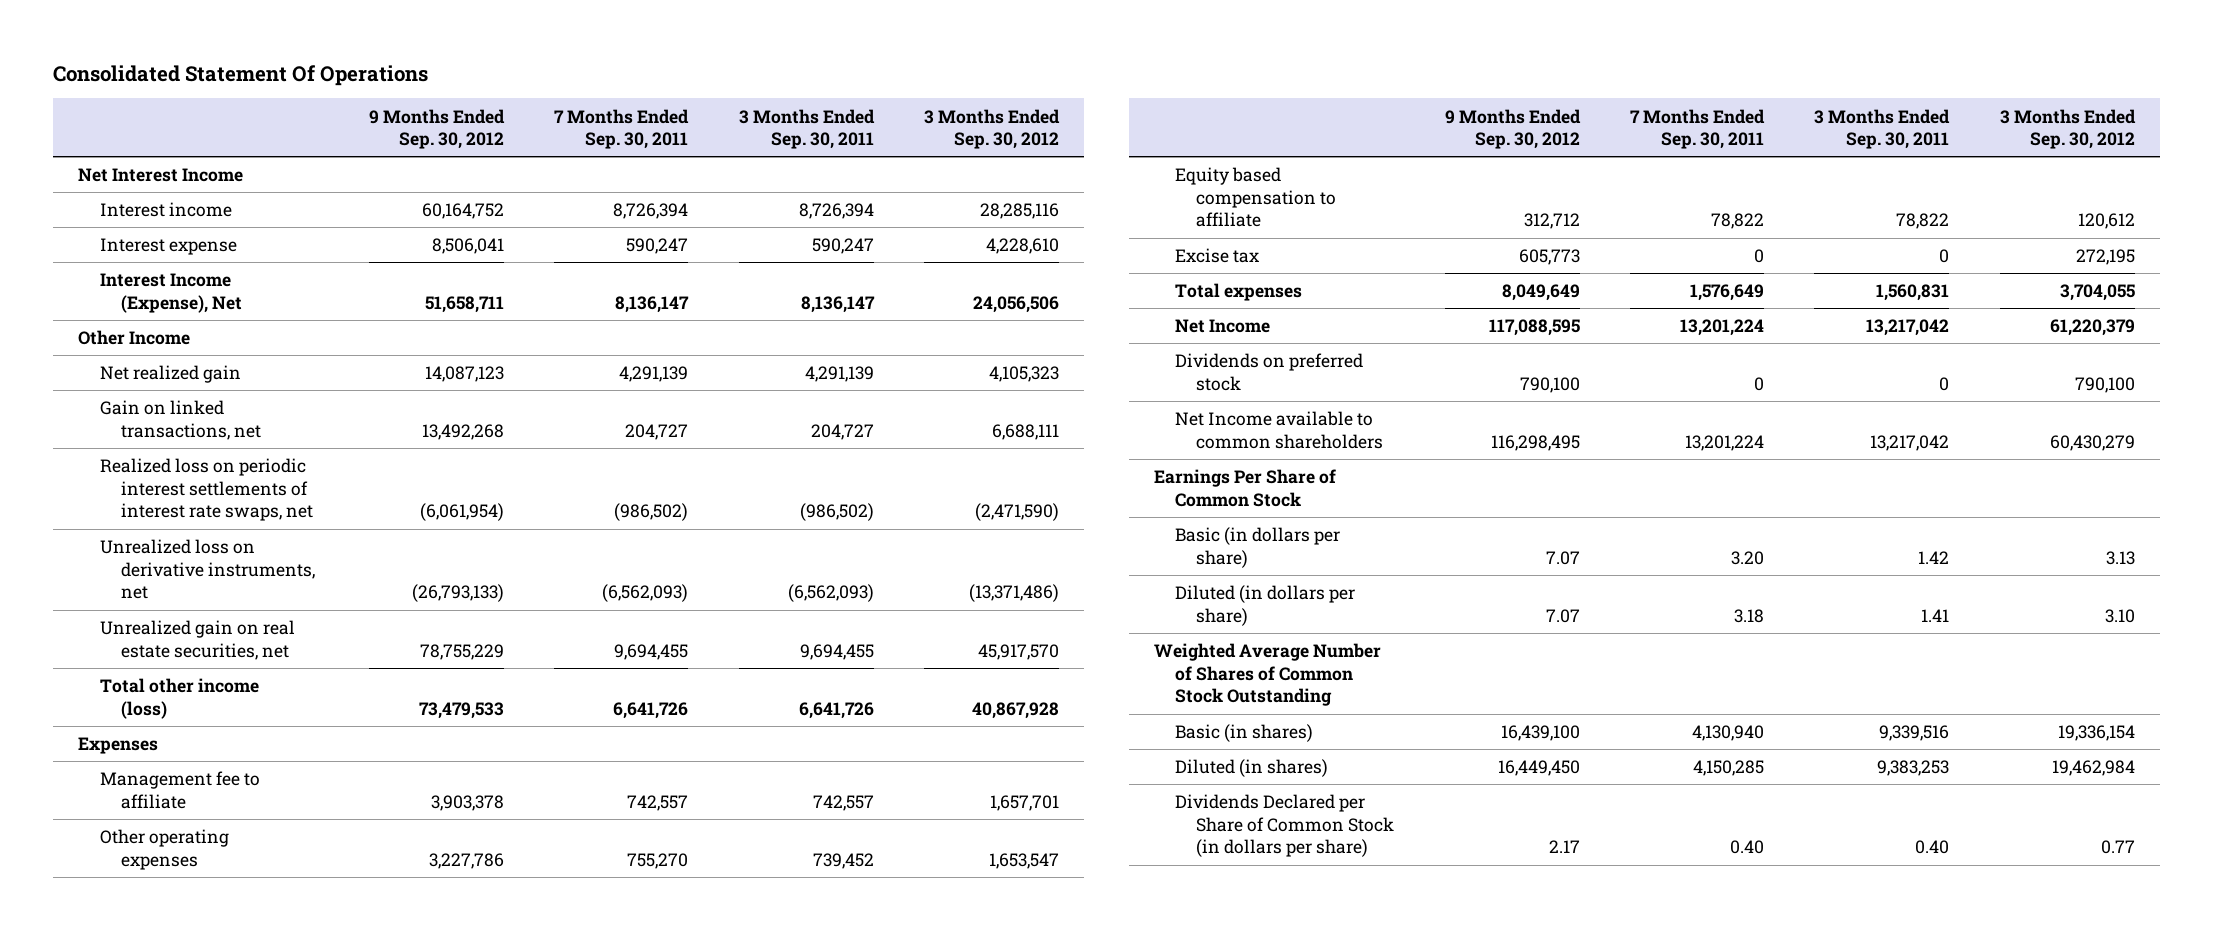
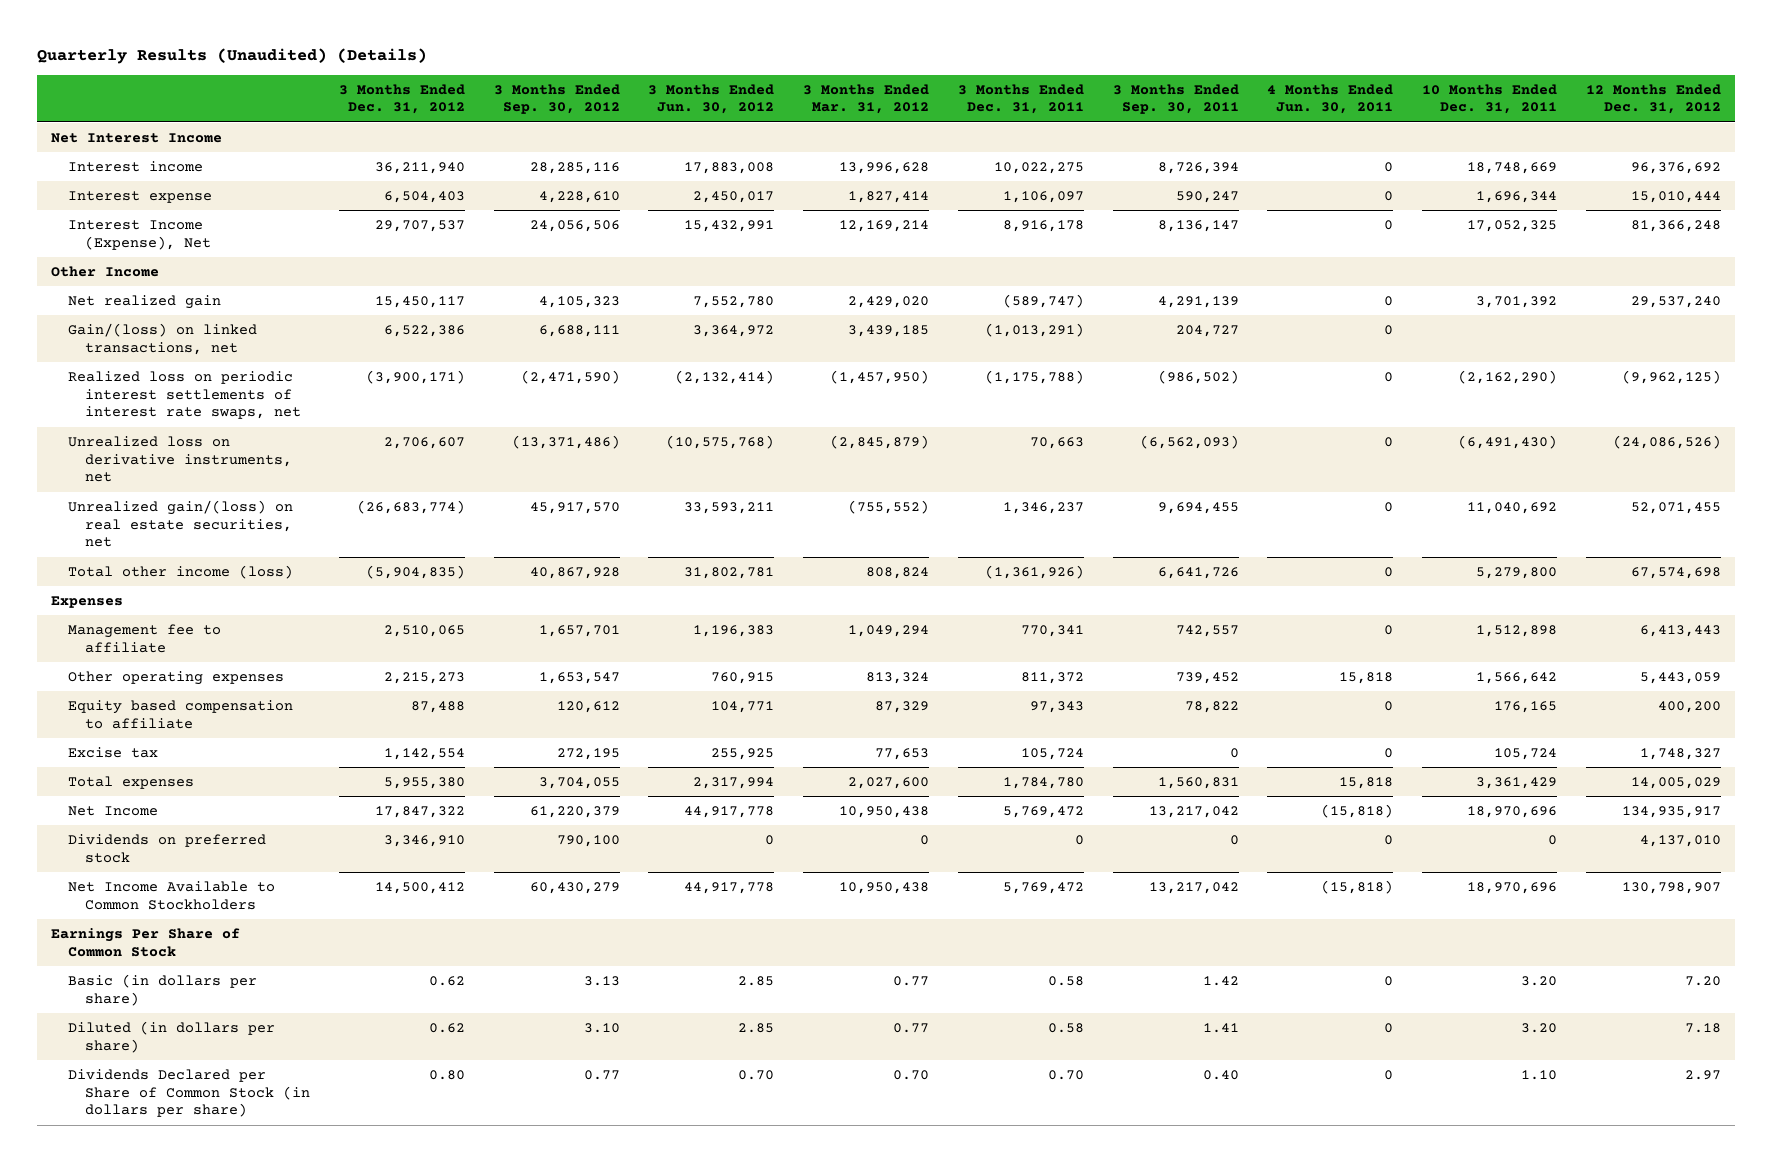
- Consolidated Statement Of Operations
+ Quarterly Results (Unaudited) (Details)
- | 9 Months Ended Sep. 30, 2012 | 7 Months Ended Sep. 30, 2011 | 3 Months Ended Sep. 30, 2011 | 3 Months Ended Sep. 30, 2012
+ | 3 Months Ended Dec. 31, 2012 | 3 Months Ended Sep. 30, 2012 | 3 Months Ended Jun. 30, 2012 | 3 Months Ended Mar. 31, 2012 | 3 Months Ended Dec. 31, 2011 | 3 Months Ended Sep. 30, 2011 | 4 Months Ended Jun. 30, 2011 | 10 Months Ended Dec. 31, 2011 | 12 Months Ended Dec. 31, 2012
- Gain on linked transactions, net | 13,492,268 | 204,727 | 204,727 | 6,688,111
+ Gain/(loss) on linked transactions, net | 6,522,386 | 6,688,111 | 3,364,972 | 3,439,185 | (1,013,291) | 204,727 | 0 | |
- Unrealized gain on real estate securities, net | 78,755,229 | 9,694,455 | 9,694,455 | 45,917,570
+ Unrealized gain/(loss) on real estate securities, net | (26,683,774) | 45,917,570 | 33,593,211 | (755,552) | 1,346,237 | 9,694,455 | 0 | 11,040,692 | 52,071,455
- Net Income available to common shareholders | 116,298,495 | 13,201,224 | 13,217,042 | 60,430,279
+ Net Income Available to Common Stockholders | 14,500,412 | 60,430,279 | 44,917,778 | 10,950,438 | 5,769,472 | 13,217,042 | (15,818) | 18,970,696 | 130,798,907
- Weighted Average Number of Shares of Common Stock Outstanding
- Basic (in shares) | 16,439,100 | 4,130,940 | 9,339,516 | 19,336,154
- Diluted (in shares) | 16,449,450 | 4,150,285 | 9,383,253 | 19,462,984

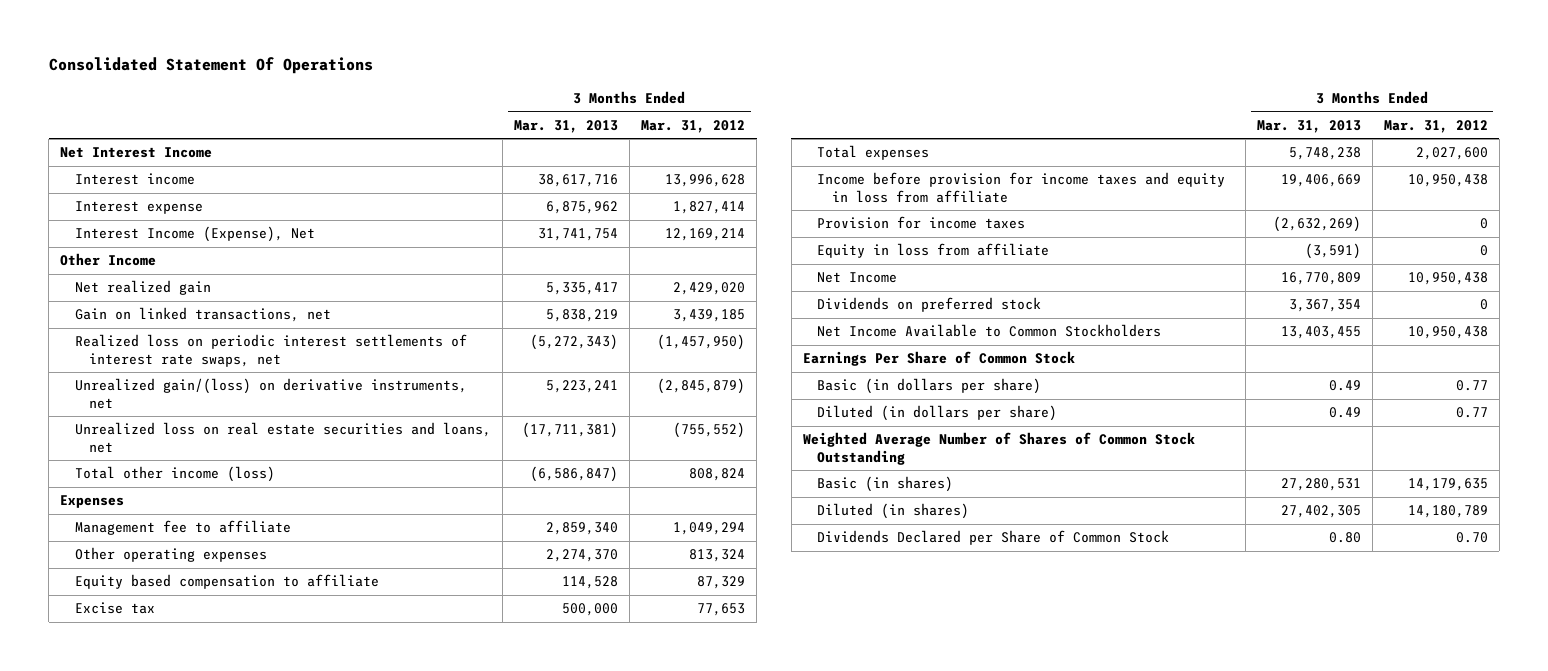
- Quarterly Results (Unaudited) (Details)
+ Consolidated Statement Of Operations
- | 3 Months Ended Dec. 31, 2012 | 3 Months Ended Sep. 30, 2012 | 3 Months Ended Jun. 30, 2012 | 3 Months Ended Mar. 31, 2012 | 3 Months Ended Dec. 31, 2011 | 3 Months Ended Sep. 30, 2011 | 4 Months Ended Jun. 30, 2011 | 10 Months Ended Dec. 31, 2011 | 12 Months Ended Dec. 31, 2012
+ | 3 Months Ended Mar. 31, 2013 | 3 Months Ended Mar. 31, 2012
- Gain/(loss) on linked transactions, net | 6,522,386 | 6,688,111 | 3,364,972 | 3,439,185 | (1,013,291) | 204,727 | 0 | |
+ Gain on linked transactions, net | 5,838,219 | 3,439,185
- Unrealized loss on derivative instruments, net | 2,706,607 | (13,371,486) | (10,575,768) | (2,845,879) | 70,663 | (6,562,093) | 0 | (6,491,430) | (24,086,526)
- Unrealized gain/(loss) on real estate securities, net | (26,683,774) | 45,917,570 | 33,593,211 | (755,552) | 1,346,237 | 9,694,455 | 0 | 11,040,692 | 52,071,455
+ Unrealized gain/(loss) on derivative instruments, net | 5,223,241 | (2,845,879)
+ Unrealized loss on real estate securities and loans, net | (17,711,381) | (755,552)
+ Income before provision for income taxes and equity in loss from affiliate | 19,406,669 | 10,950,438
+ Provision for income taxes | (2,632,269) | 0
+ Equity in loss from affiliate | (3,591) | 0
- Dividends Declared per Share of Common Stock (in dollars per share) | 0.80 | 0.77 | 0.70 | 0.70 | 0.70 | 0.40 | 0 | 1.10 | 2.97
+ Weighted Average Number of Shares of Common Stock Outstanding
+ Basic (in shares) | 27,280,531 | 14,179,635
+ Diluted (in shares) | 27,402,305 | 14,180,789
+ Dividends Declared per Share of Common Stock | 0.80 | 0.70

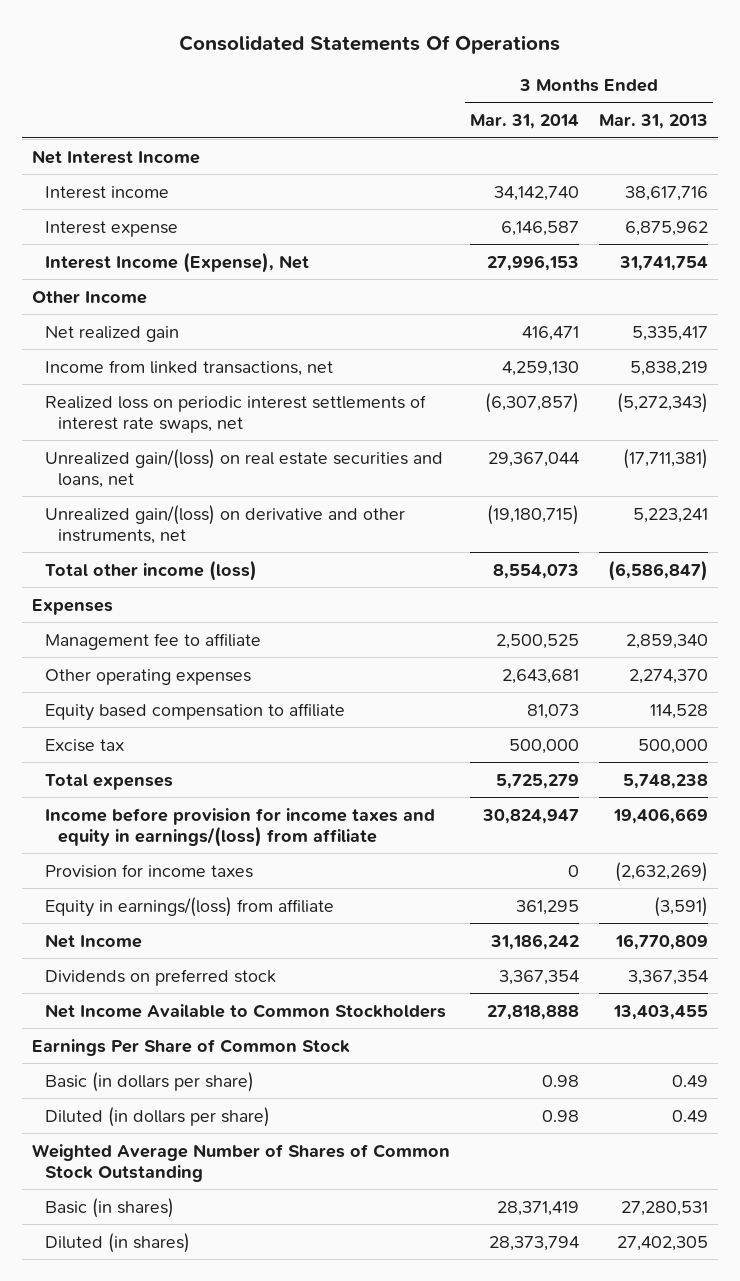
- Consolidated Statement Of Operations
+ Consolidated Statements Of Operations
- | 3 Months Ended Mar. 31, 2013 | 3 Months Ended Mar. 31, 2012
+ | 3 Months Ended Mar. 31, 2014 | 3 Months Ended Mar. 31, 2013
- Gain on linked transactions, net | 5,838,219 | 3,439,185
+ Income from linked transactions, net | 4,259,130 | 5,838,219
- Unrealized gain/(loss) on derivative instruments, net | 5,223,241 | (2,845,879)
- Unrealized loss on real estate securities and loans, net | (17,711,381) | (755,552)
+ Unrealized gain/(loss) on real estate securities and loans, net | 29,367,044 | (17,711,381)
+ Unrealized gain/(loss) on derivative and other instruments, net | (19,180,715) | 5,223,241
- Income before provision for income taxes and equity in loss from affiliate | 19,406,669 | 10,950,438
+ Income before provision for income taxes and equity in earnings/(loss) from affiliate | 30,824,947 | 19,406,669
- Equity in loss from affiliate | (3,591) | 0
+ Equity in earnings/(loss) from affiliate | 361,295 | (3,591)
- Dividends Declared per Share of Common Stock | 0.80 | 0.70

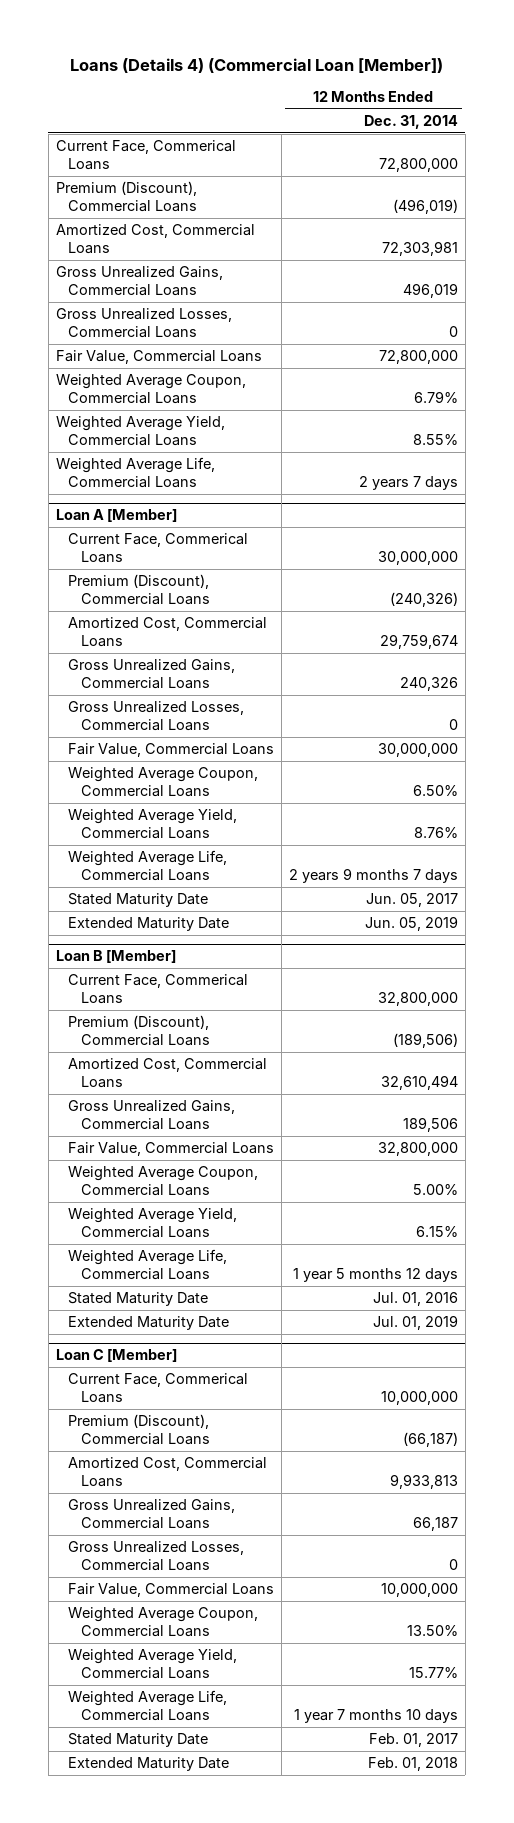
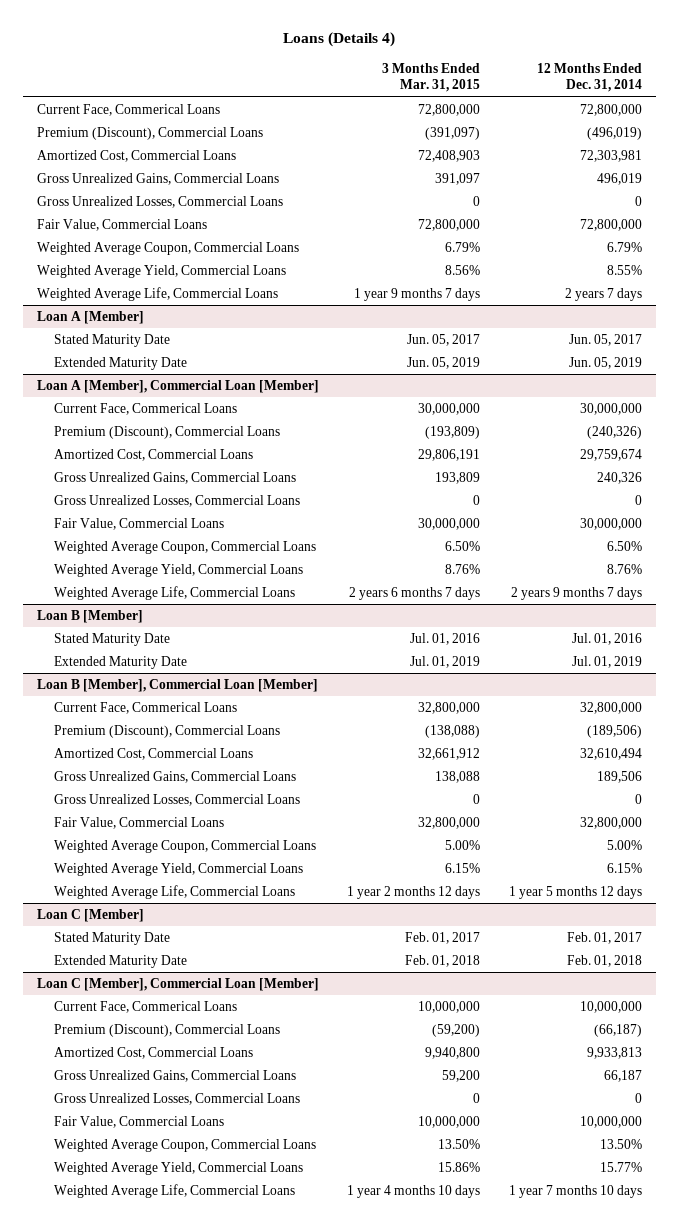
- Loans (Details 4) (Commercial Loan [Member])
+ Loans (Details 4)
- | 12 Months Ended Dec. 31, 2014
+ | 3 Months Ended Mar. 31, 2015 | 12 Months Ended Dec. 31, 2014
@ Loan A [Member]
moved up: Stated Maturity Date | Jun. 05, 2017 | Jun. 05, 2017
moved up: Extended Maturity Date | Jun. 05, 2019 | Jun. 05, 2019
+ Loan A [Member], Commercial Loan [Member]
@ Loan B [Member]
moved up: Stated Maturity Date | Jul. 01, 2016 | Jul. 01, 2016
moved up: Extended Maturity Date | Jul. 01, 2019 | Jul. 01, 2019
+ Loan B [Member], Commercial Loan [Member]
+ Gross Unrealized Losses, Commercial Loans | 0 | 0
@ Loan C [Member]
moved up: Stated Maturity Date | Feb. 01, 2017 | Feb. 01, 2017
moved up: Extended Maturity Date | Feb. 01, 2018 | Feb. 01, 2018
+ Loan C [Member], Commercial Loan [Member]

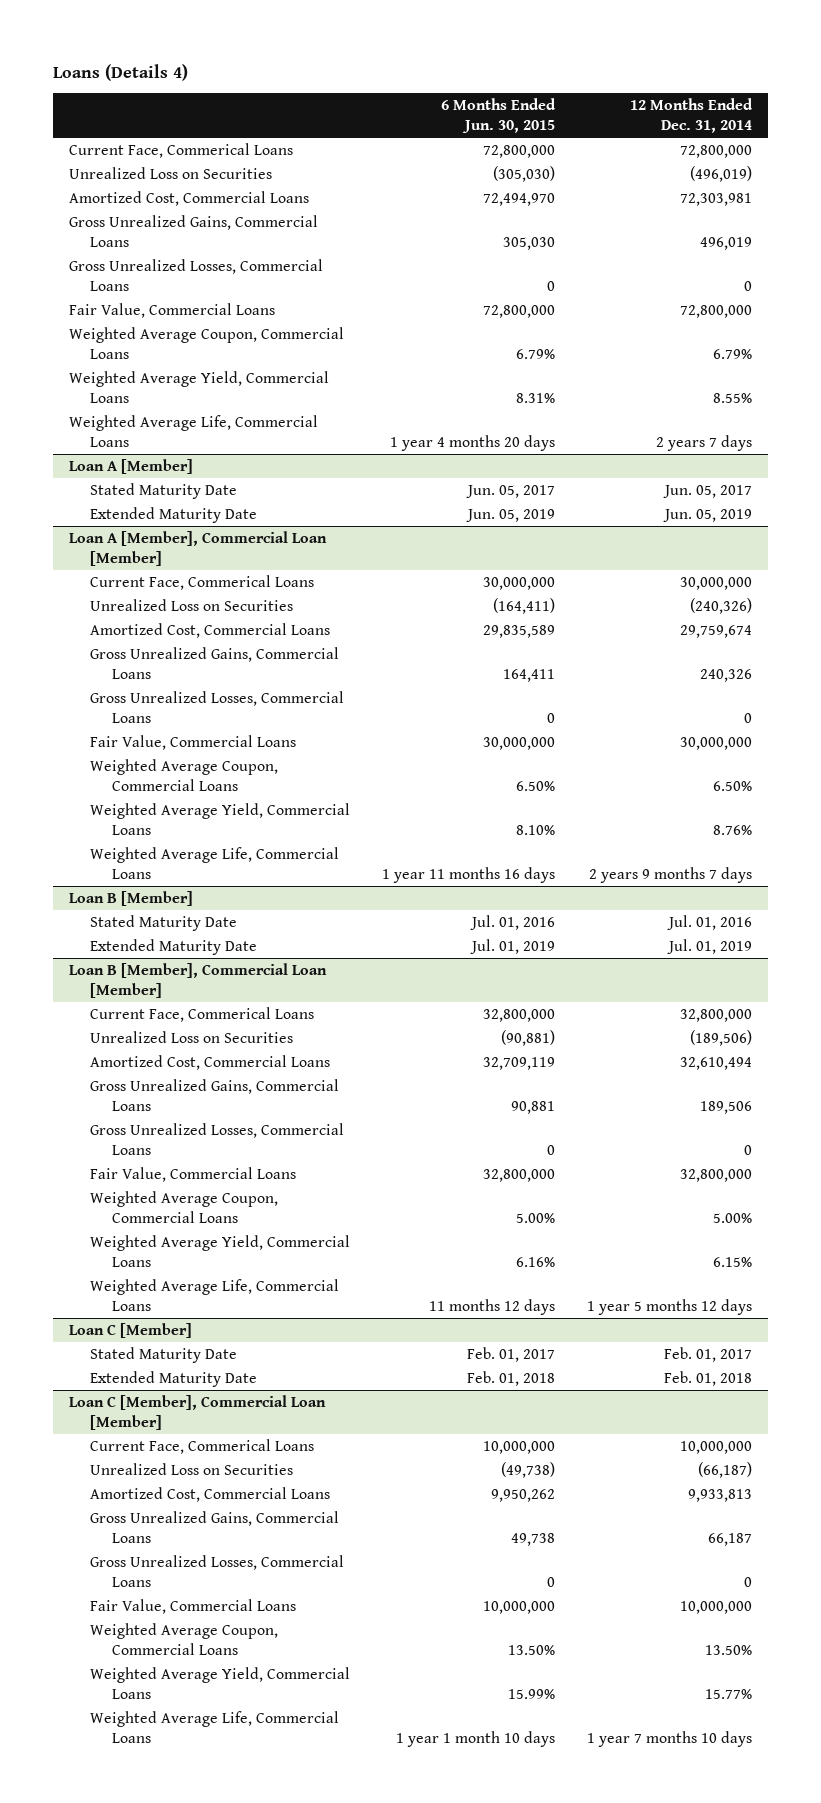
- | 3 Months Ended Mar. 31, 2015 | 12 Months Ended Dec. 31, 2014
+ | 6 Months Ended Jun. 30, 2015 | 12 Months Ended Dec. 31, 2014
- Premium (Discount), Commercial Loans | (391,097) | (496,019)
+ Unrealized Loss on Securities | (305,030) | (496,019)
@ Loan A [Member], Commercial Loan [Member]
- Premium (Discount), Commercial Loans | (193,809) | (240,326)
+ Unrealized Loss on Securities | (164,411) | (240,326)
@ Loan B [Member], Commercial Loan [Member]
- Premium (Discount), Commercial Loans | (138,088) | (189,506)
+ Unrealized Loss on Securities | (90,881) | (189,506)
@ Loan C [Member], Commercial Loan [Member]
- Premium (Discount), Commercial Loans | (59,200) | (66,187)
+ Unrealized Loss on Securities | (49,738) | (66,187)

